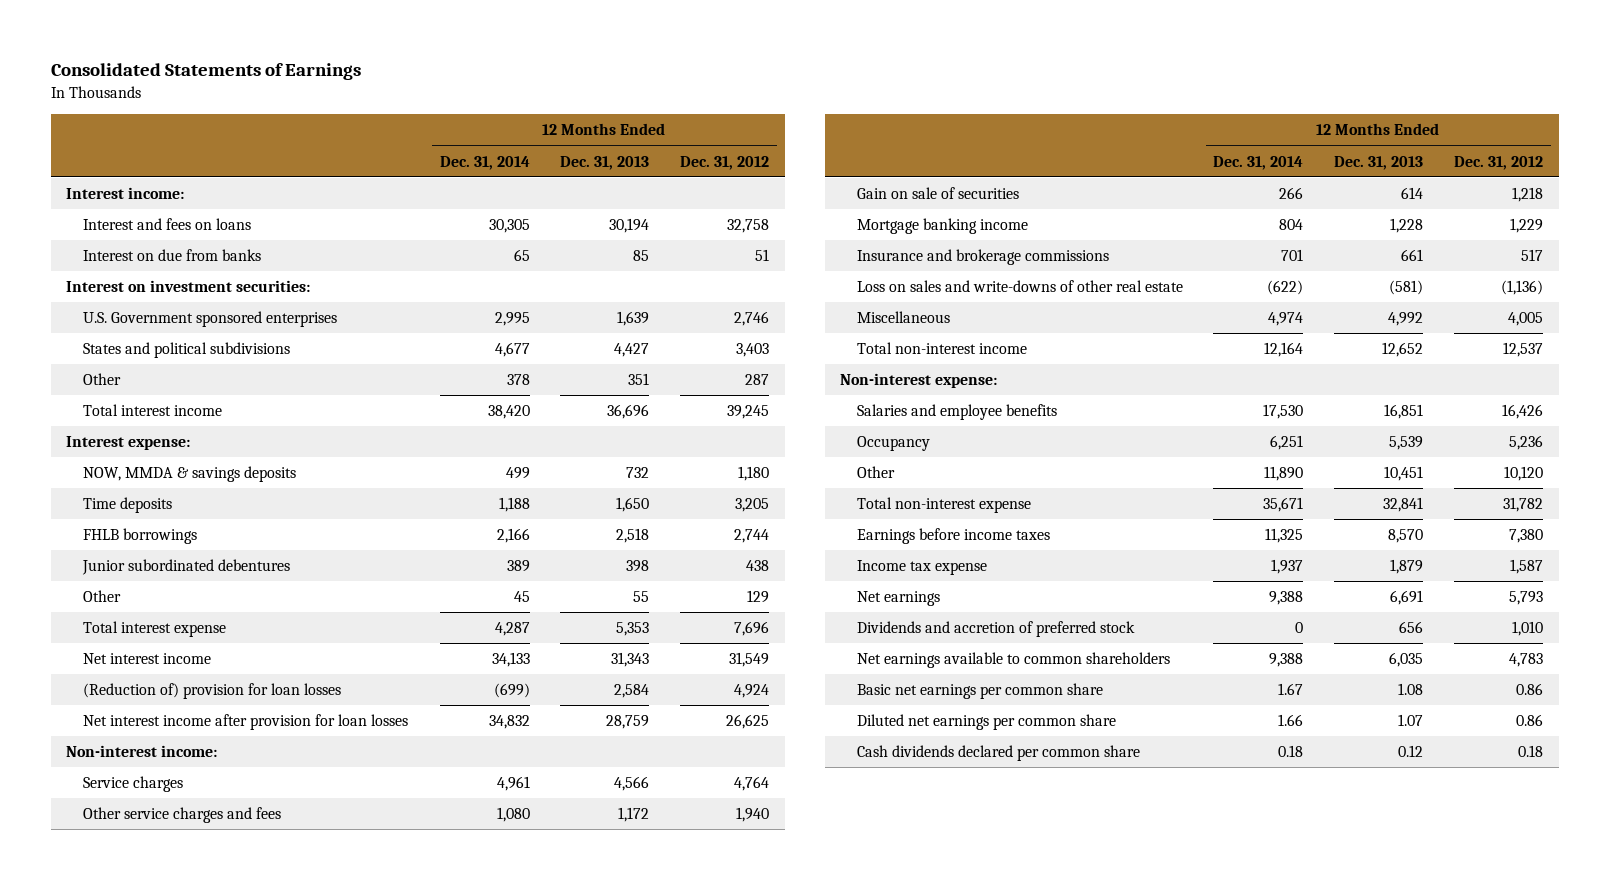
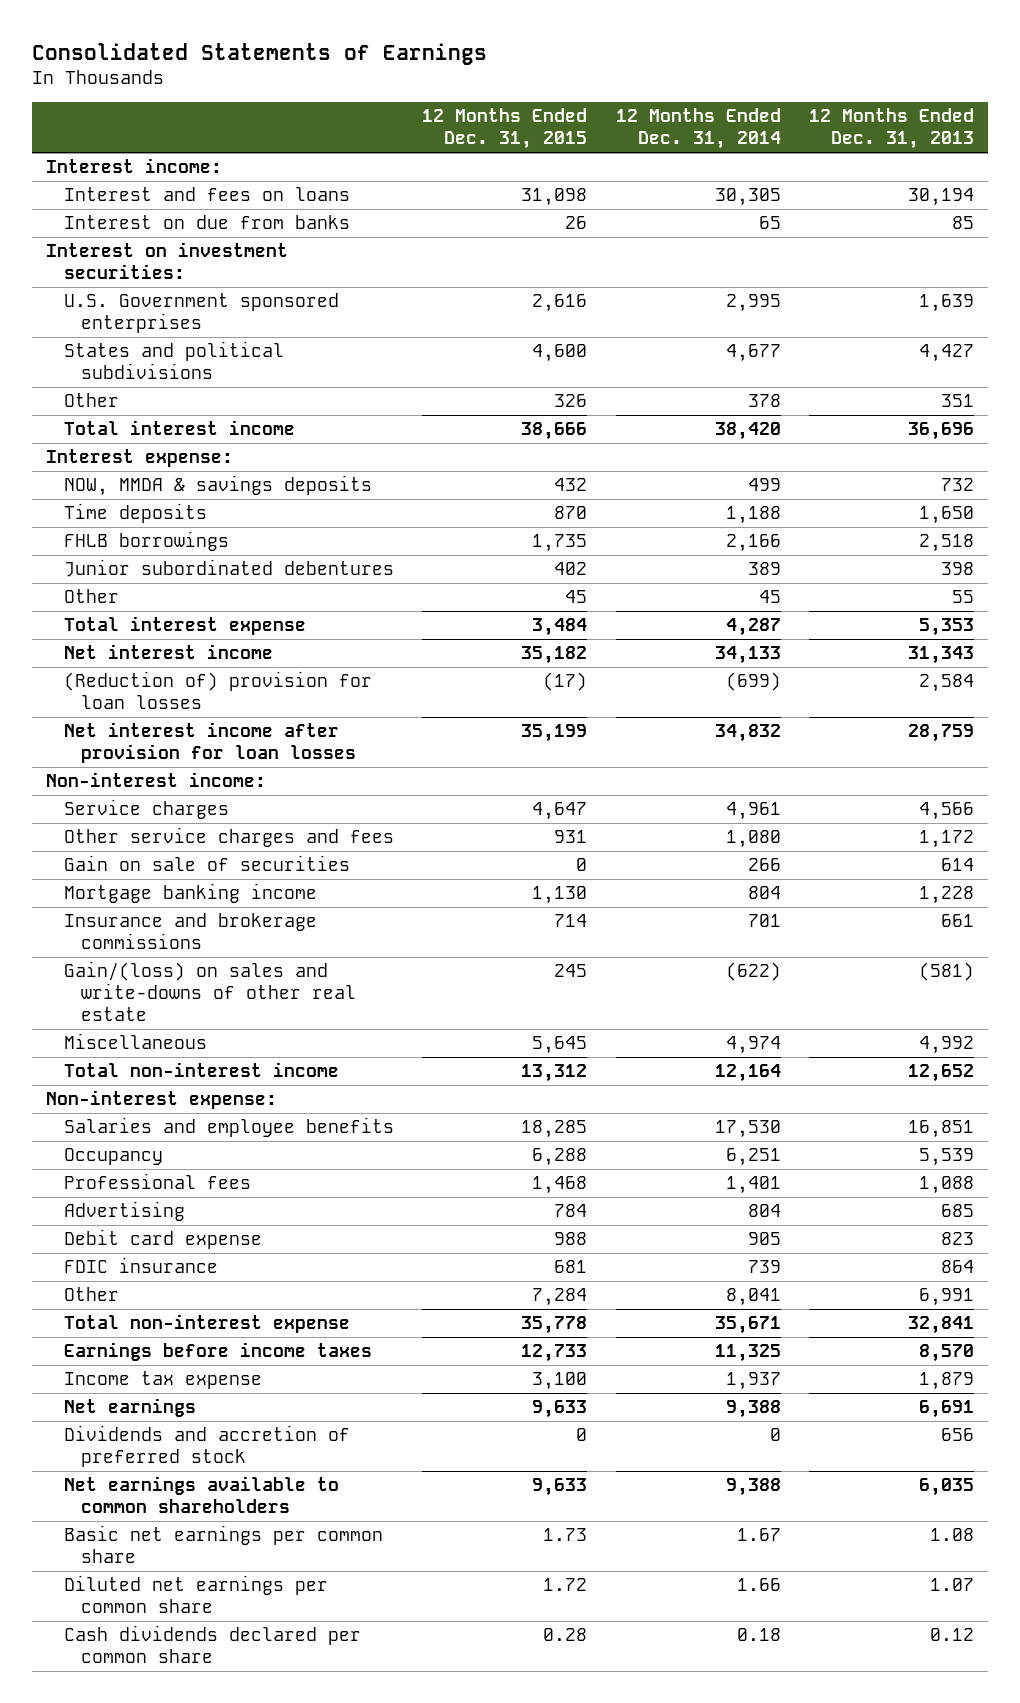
- | 12 Months Ended Dec. 31, 2014 | 12 Months Ended Dec. 31, 2013 | 12 Months Ended Dec. 31, 2012
+ | 12 Months Ended Dec. 31, 2015 | 12 Months Ended Dec. 31, 2014 | 12 Months Ended Dec. 31, 2013
- Loss on sales and write-downs of other real estate | (622) | (581) | (1,136)
+ Gain/(loss) on sales and write-downs of other real estate | 245 | (622) | (581)
- Other | 11,890 | 10,451 | 10,120
+ Professional fees | 1,468 | 1,401 | 1,088
+ Advertising | 784 | 804 | 685
+ Debit card expense | 988 | 905 | 823
+ FDIC insurance | 681 | 739 | 864
+ Other | 7,284 | 8,041 | 6,991

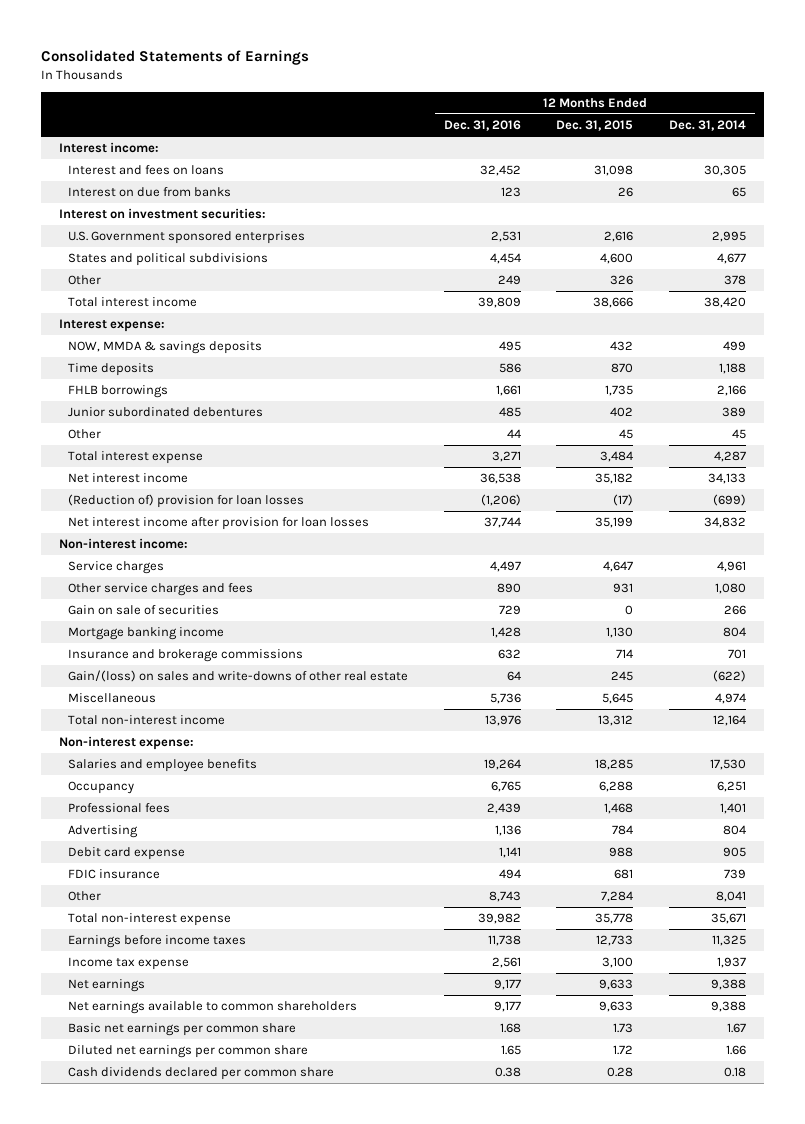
- | 12 Months Ended Dec. 31, 2015 | 12 Months Ended Dec. 31, 2014 | 12 Months Ended Dec. 31, 2013
+ | 12 Months Ended Dec. 31, 2016 | 12 Months Ended Dec. 31, 2015 | 12 Months Ended Dec. 31, 2014
- Dividends and accretion of preferred stock | 0 | 0 | 656

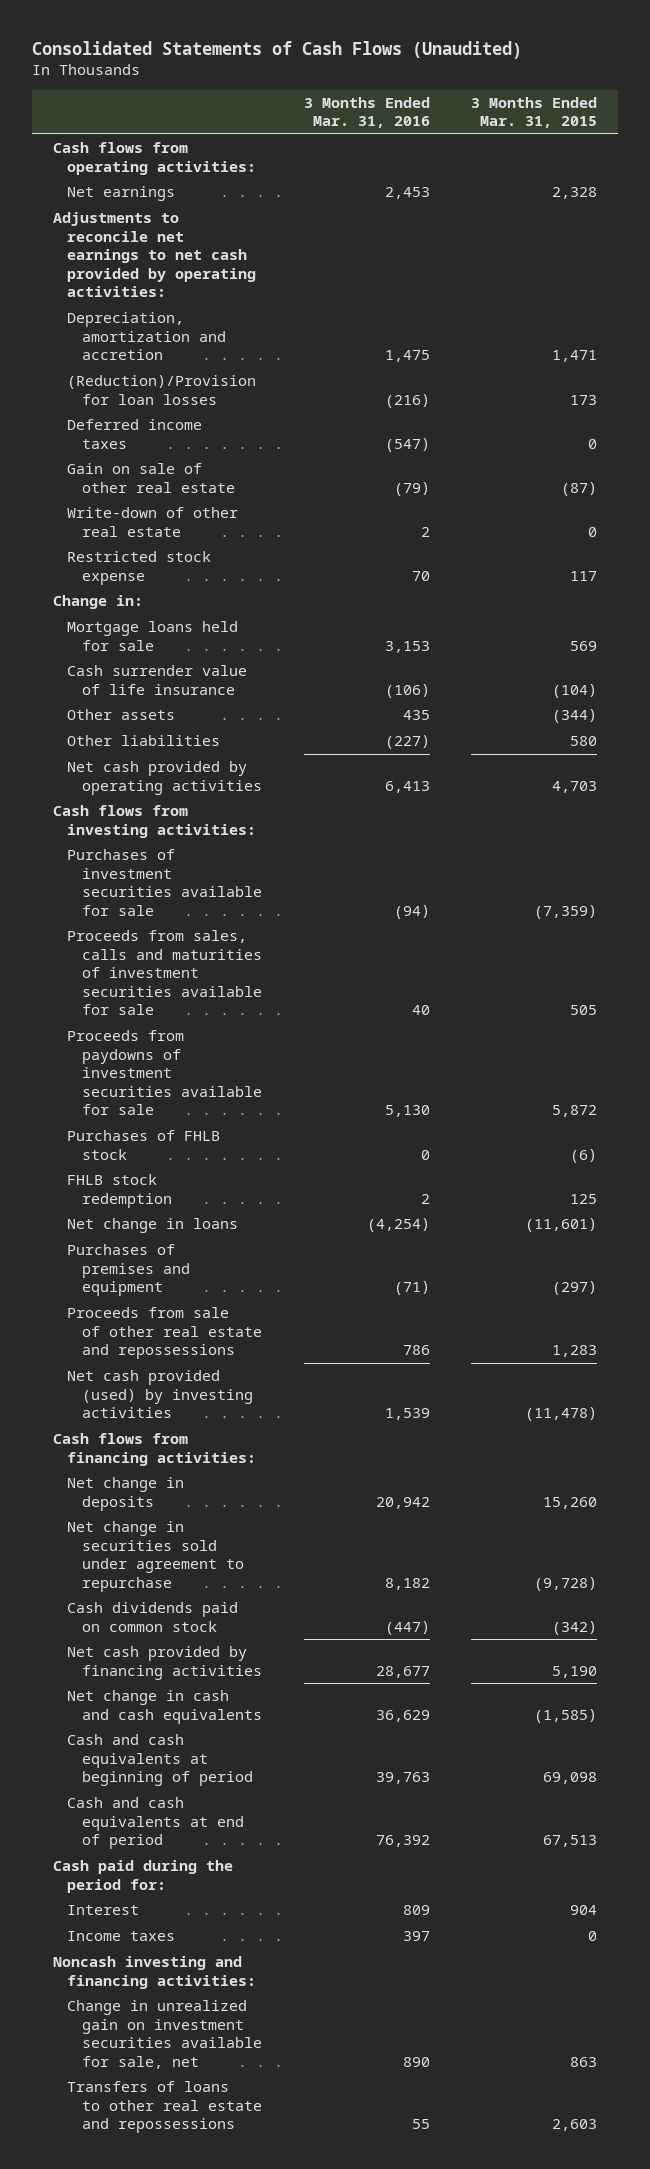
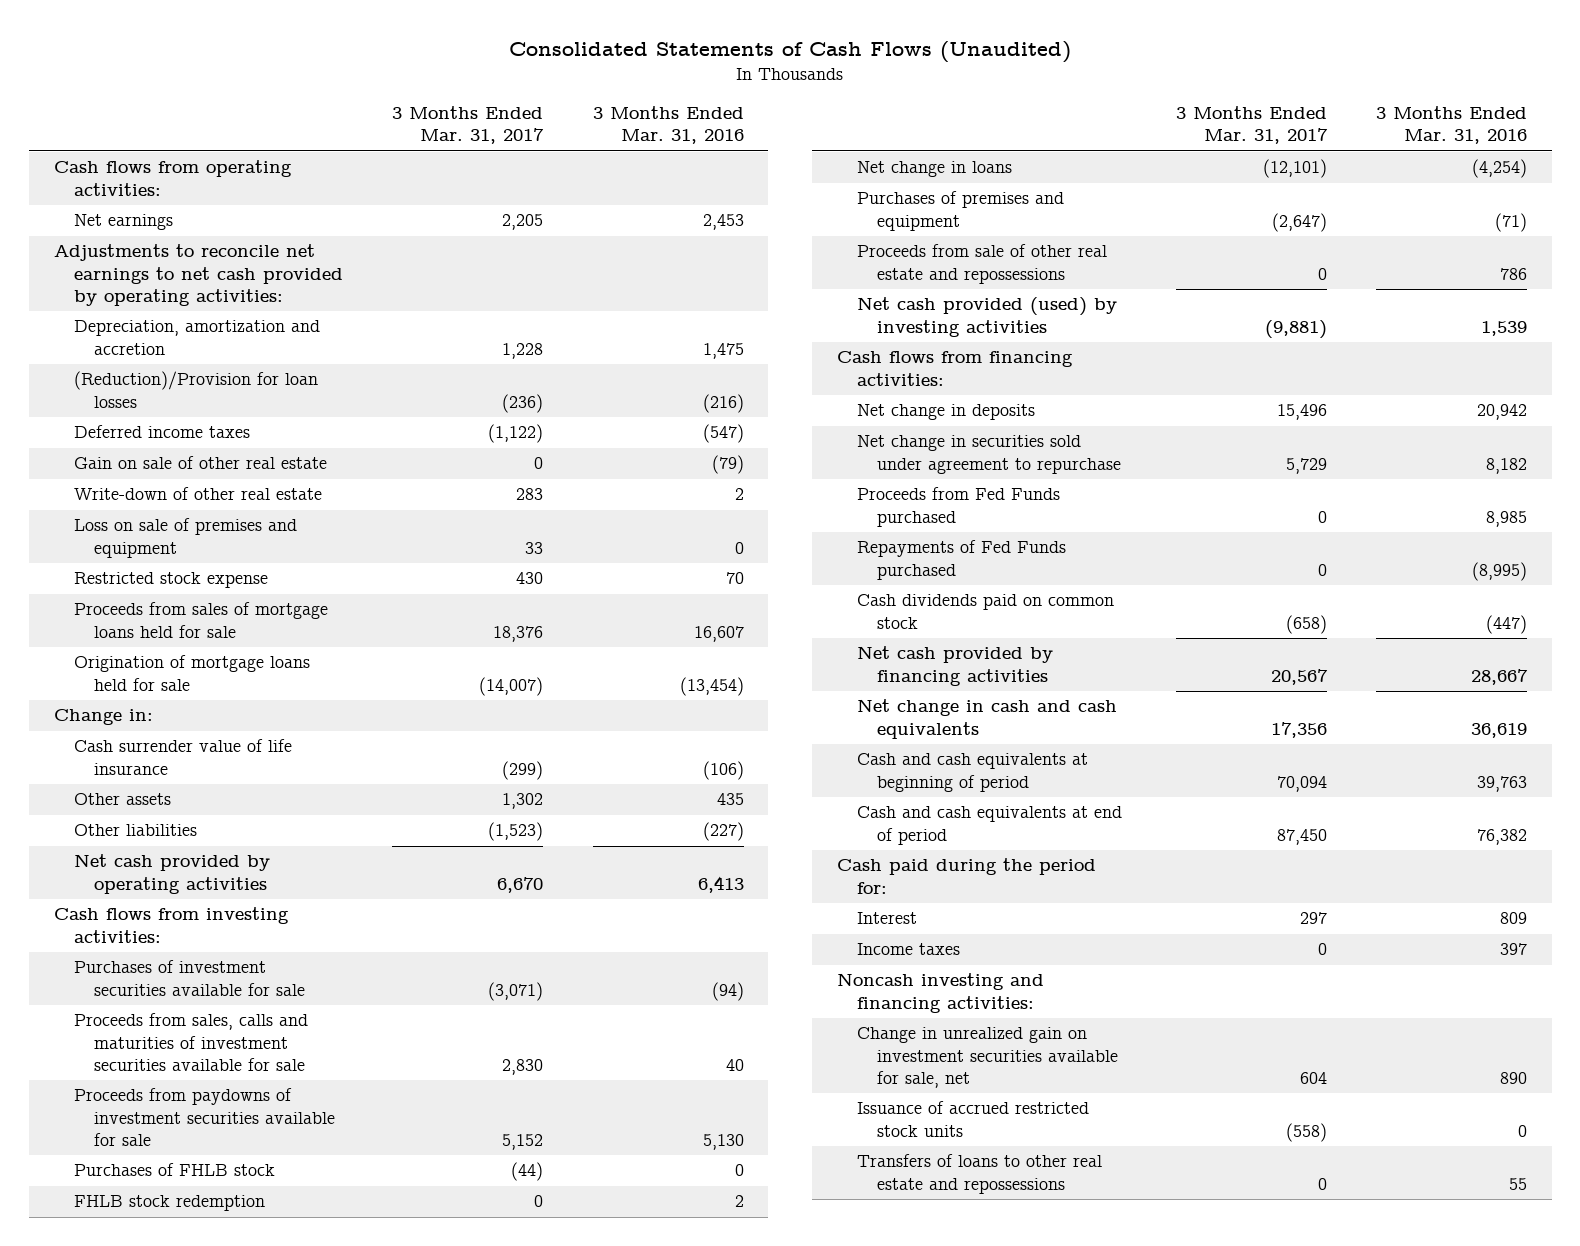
- | 3 Months Ended Mar. 31, 2016 | 3 Months Ended Mar. 31, 2015
+ | 3 Months Ended Mar. 31, 2017 | 3 Months Ended Mar. 31, 2016
+ Loss on sale of premises and equipment | 33 | 0
+ Proceeds from sales of mortgage loans held for sale | 18,376 | 16,607
+ Origination of mortgage loans held for sale | (14,007) | (13,454)
- Mortgage loans held for sale | 3,153 | 569
+ Proceeds from Fed Funds purchased | 0 | 8,985
+ Repayments of Fed Funds purchased | 0 | (8,995)
- Net cash provided by financing activities | 28,677 | 5,190
- Net change in cash and cash equivalents | 36,629 | (1,585)
+ Net cash provided by financing activities | 20,567 | 28,667
+ Net change in cash and cash equivalents | 17,356 | 36,619
- Cash and cash equivalents at end of period | 76,392 | 67,513
+ Cash and cash equivalents at end of period | 87,450 | 76,382
+ Issuance of accrued restricted stock units | (558) | 0

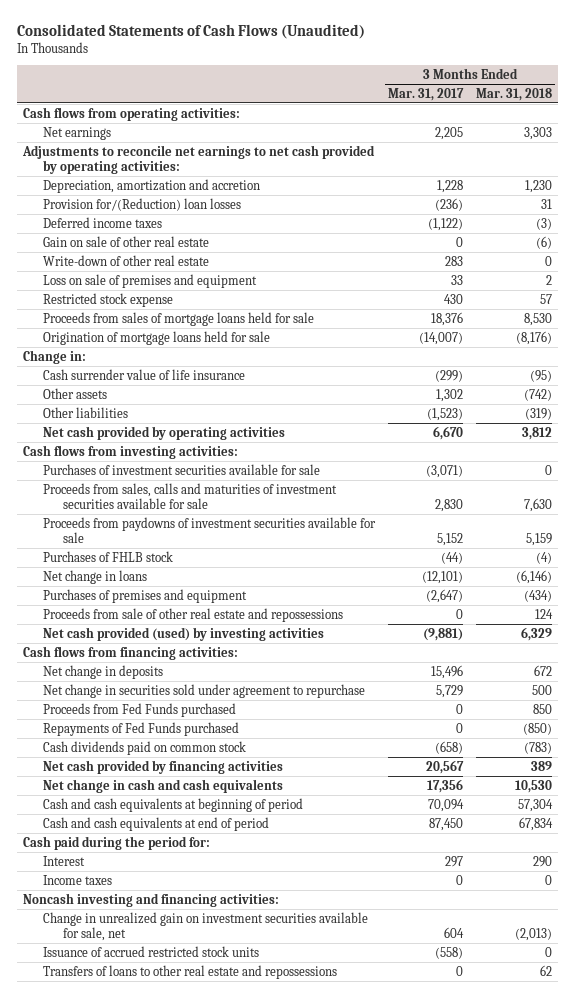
- | 3 Months Ended Mar. 31, 2017 | 3 Months Ended Mar. 31, 2016
+ | 3 Months Ended Mar. 31, 2017 | 3 Months Ended Mar. 31, 2018
- (Reduction)/Provision for loan losses | (236) | (216)
+ Provision for/(Reduction) loan losses | (236) | 31
- FHLB stock redemption | 0 | 2

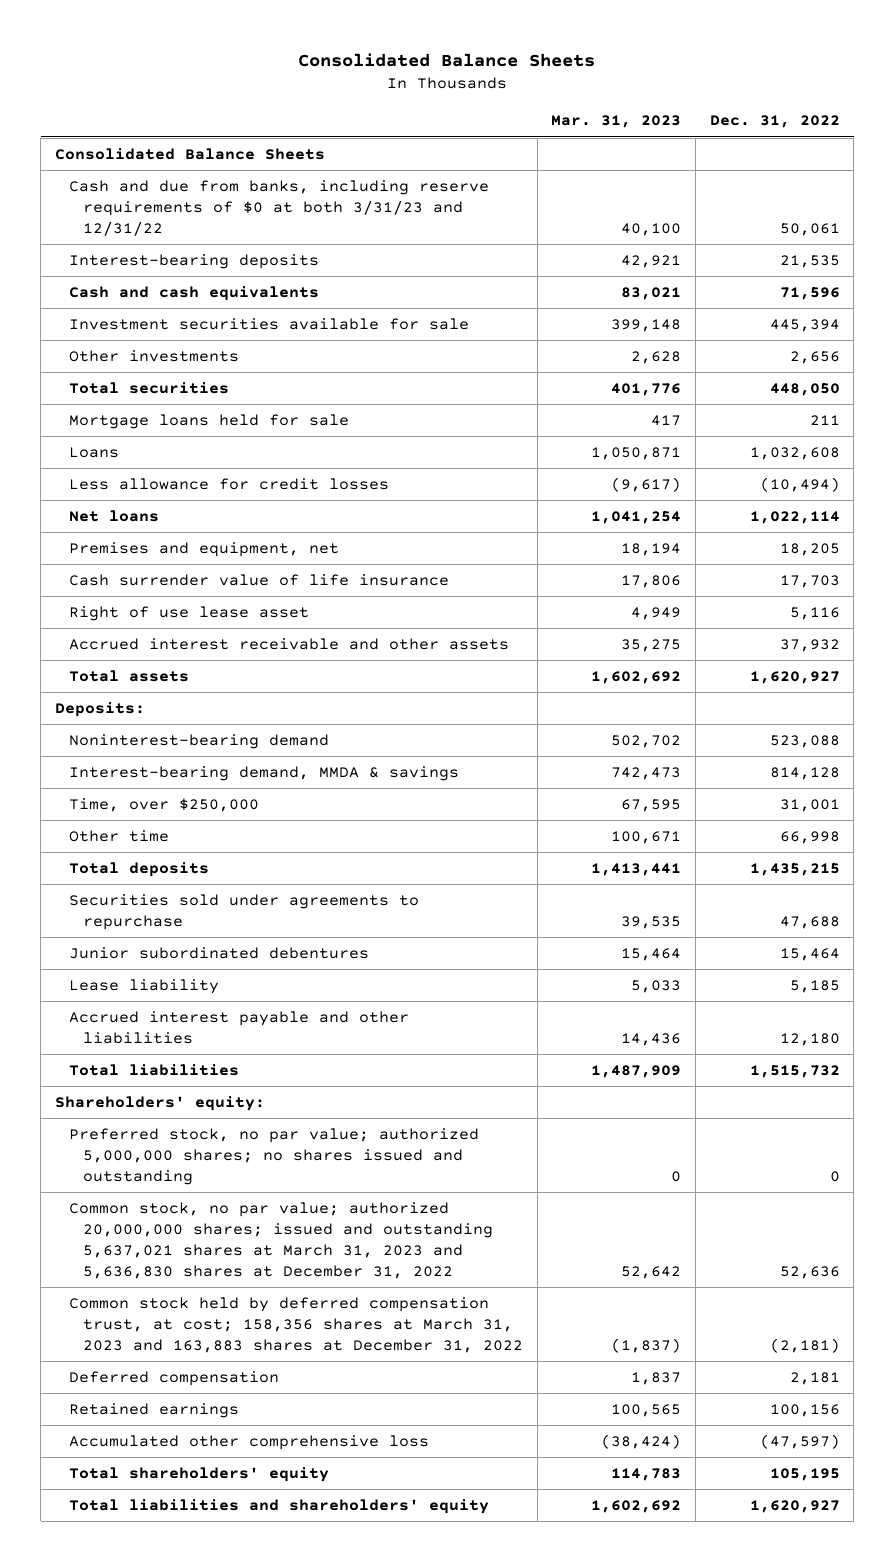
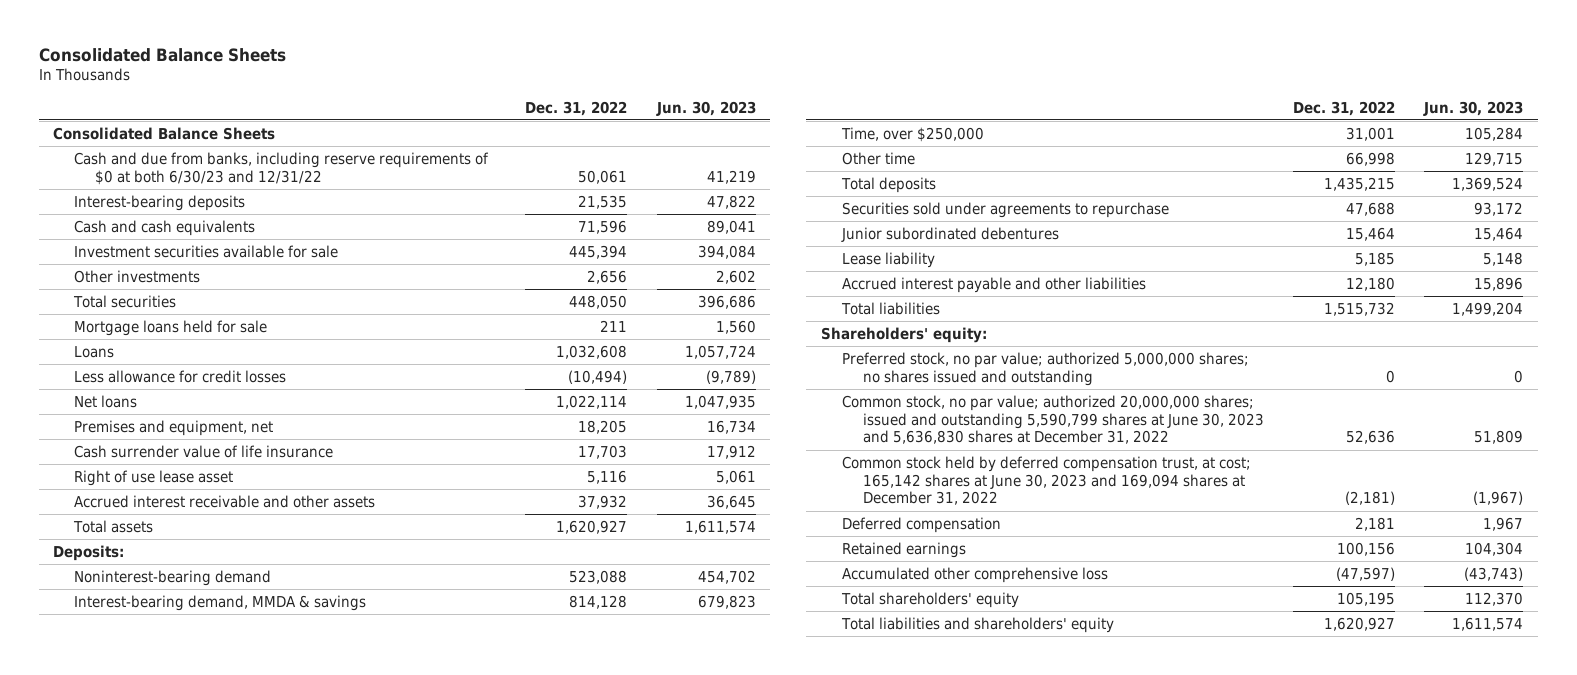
- | Mar. 31, 2023 | Dec. 31, 2022
+ | Dec. 31, 2022 | Jun. 30, 2023
- Cash and due from banks, including reserve requirements of $0 at both 3/31/23 and 12/31/22 | 40,100 | 50,061
+ Cash and due from banks, including reserve requirements of $0 at both 6/30/23 and 12/31/22 | 50,061 | 41,219
- Common stock, no par value; authorized 20,000,000 shares; issued and outstanding 5,637,021 shares at March 31, 2023 and 5,636,830 shares at December 31, 2022 | 52,642 | 52,636
- Common stock held by deferred compensation trust, at cost; 158,356 shares at March 31, 2023 and 163,883 shares at December 31, 2022 | (1,837) | (2,181)
+ Common stock, no par value; authorized 20,000,000 shares; issued and outstanding 5,590,799 shares at June 30, 2023 and 5,636,830 shares at December 31, 2022 | 52,636 | 51,809
+ Common stock held by deferred compensation trust, at cost; 165,142 shares at June 30, 2023 and 169,094 shares at December 31, 2022 | (2,181) | (1,967)

